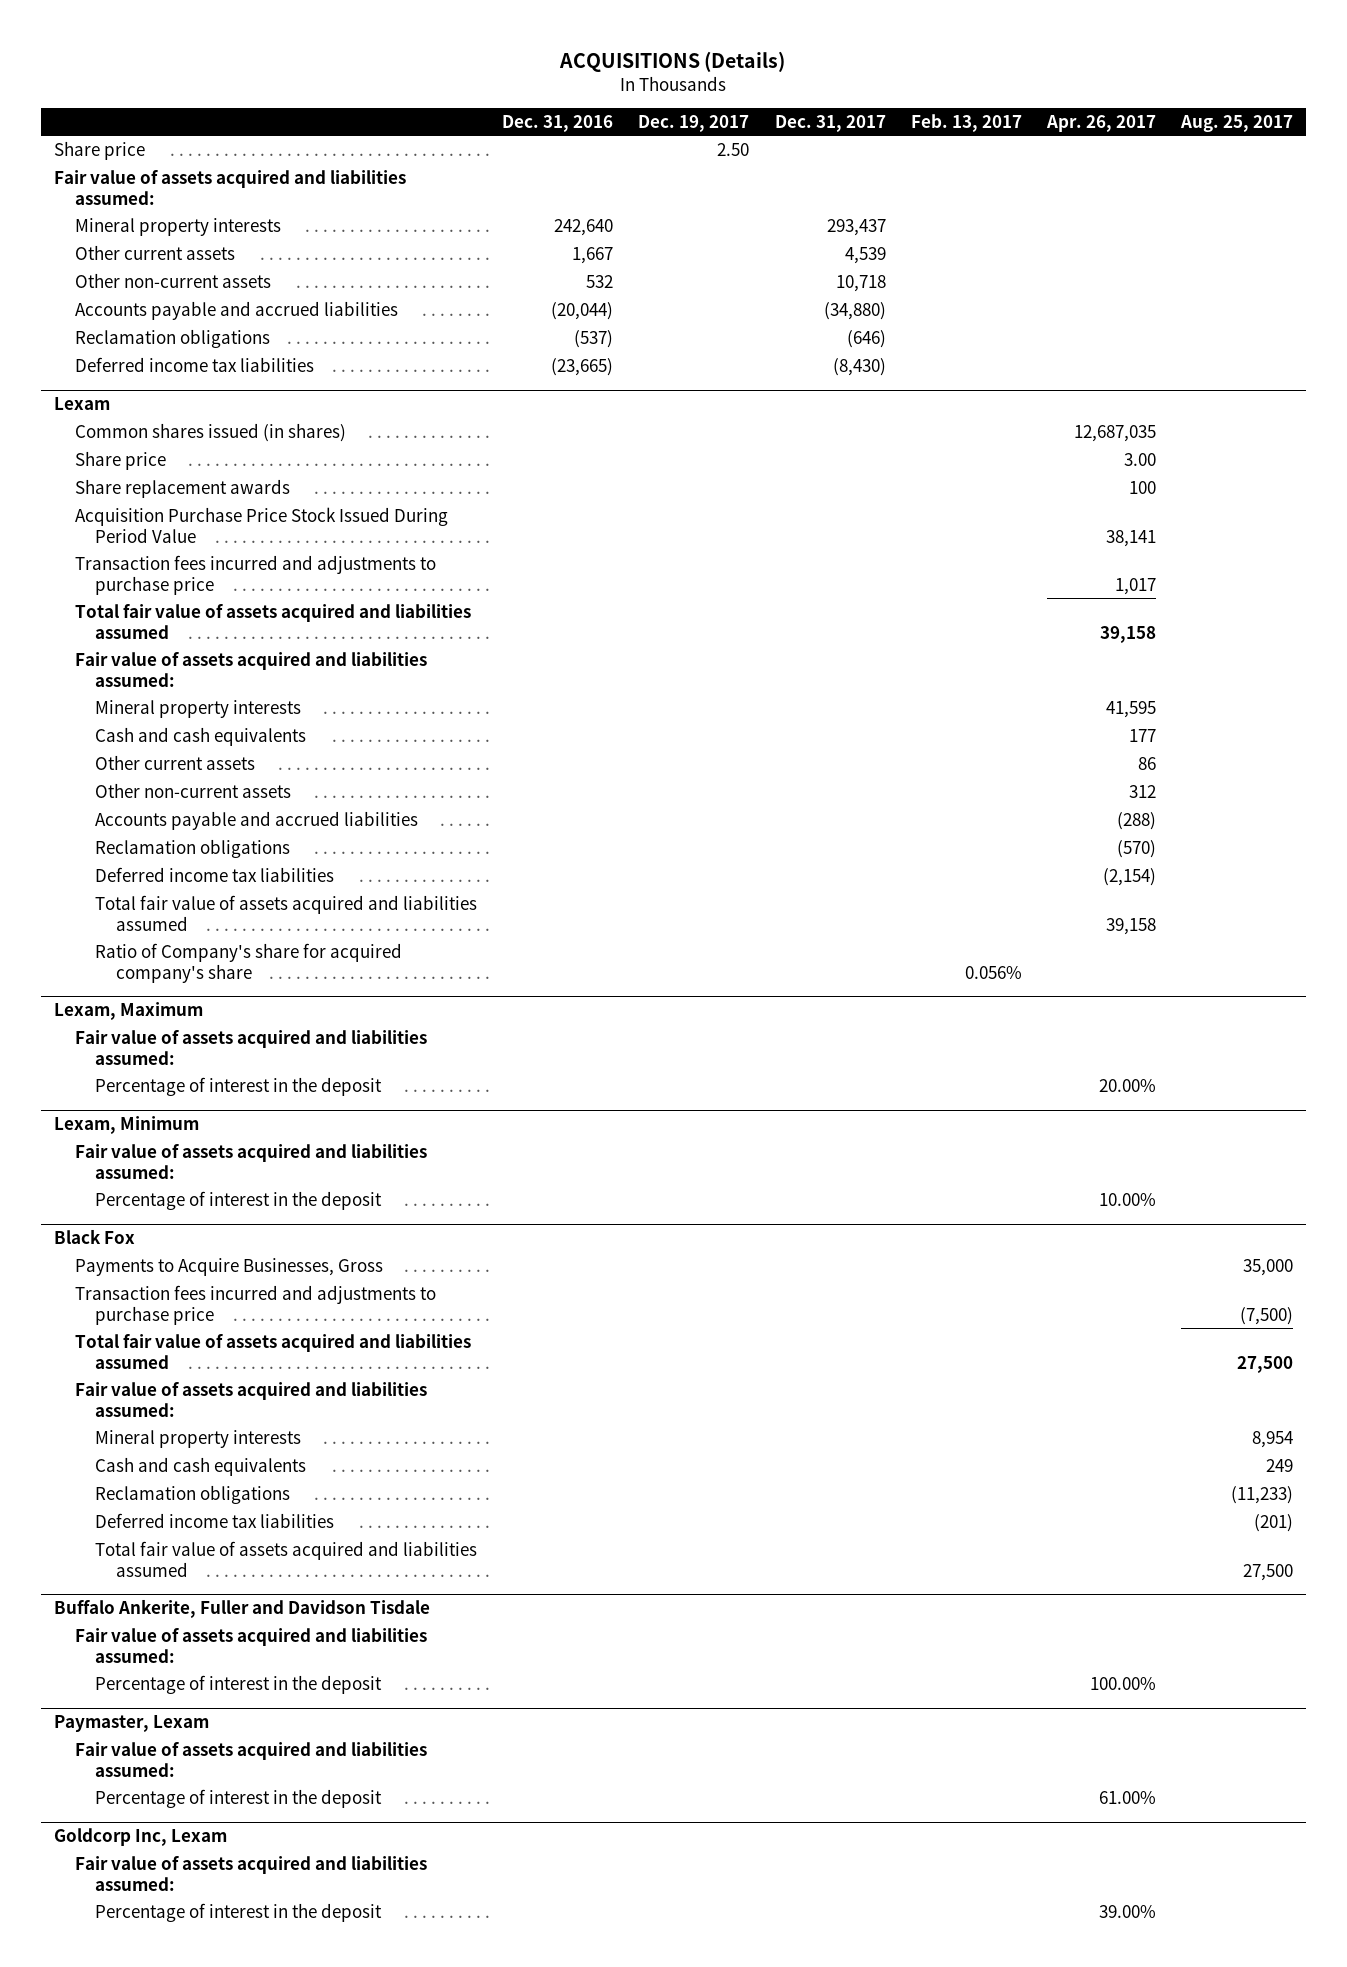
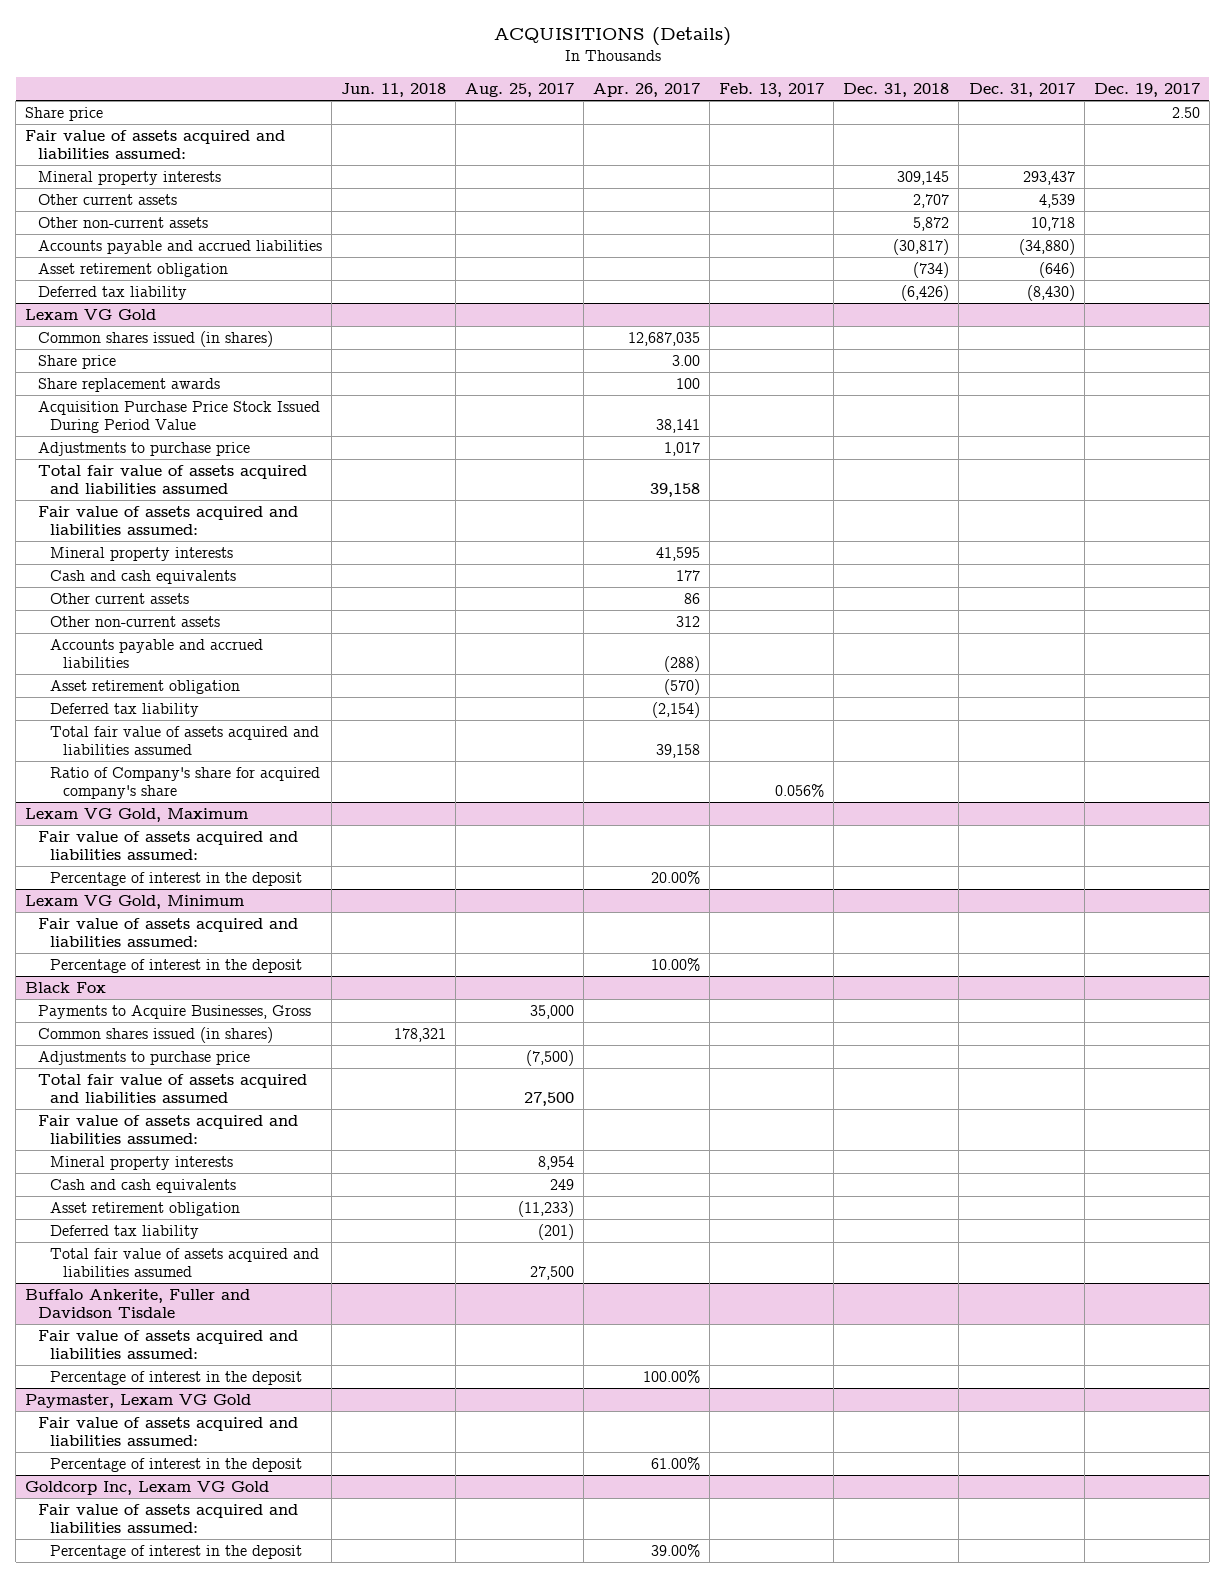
- | Dec. 31, 2016 | Dec. 19, 2017 | Dec. 31, 2017 | Feb. 13, 2017 | Apr. 26, 2017 | Aug. 25, 2017
+ | Jun. 11, 2018 | Aug. 25, 2017 | Apr. 26, 2017 | Feb. 13, 2017 | Dec. 31, 2018 | Dec. 31, 2017 | Dec. 19, 2017
- Reclamation obligations | (537) | | (646) | | |
- Deferred income tax liabilities | (23,665) | | (8,430) | | |
- Lexam
+ Asset retirement obligation | | | | | (734) | (646) |
+ Deferred tax liability | | | | | (6,426) | (8,430) |
+ Lexam VG Gold
- Transaction fees incurred and adjustments to purchase price | | | | | 1,017 |
+ Adjustments to purchase price | | | 1,017 | | | |
- Reclamation obligations | | | | | (570) |
- Deferred income tax liabilities | | | | | (2,154) |
+ Asset retirement obligation | | | (570) | | | |
+ Deferred tax liability | | | (2,154) | | | |
- Lexam, Maximum
+ Lexam VG Gold, Maximum
- Lexam, Minimum
+ Lexam VG Gold, Minimum
@ Black Fox
- Transaction fees incurred and adjustments to purchase price | | | | | | (7,500)
+ Common shares issued (in shares) | 178,321 | | | | | |
+ Adjustments to purchase price | | (7,500) | | | | |
- Reclamation obligations | | | | | | (11,233)
- Deferred income tax liabilities | | | | | | (201)
+ Asset retirement obligation | | (11,233) | | | | |
+ Deferred tax liability | | (201) | | | | |
- Paymaster, Lexam
+ Paymaster, Lexam VG Gold
- Goldcorp Inc, Lexam
+ Goldcorp Inc, Lexam VG Gold

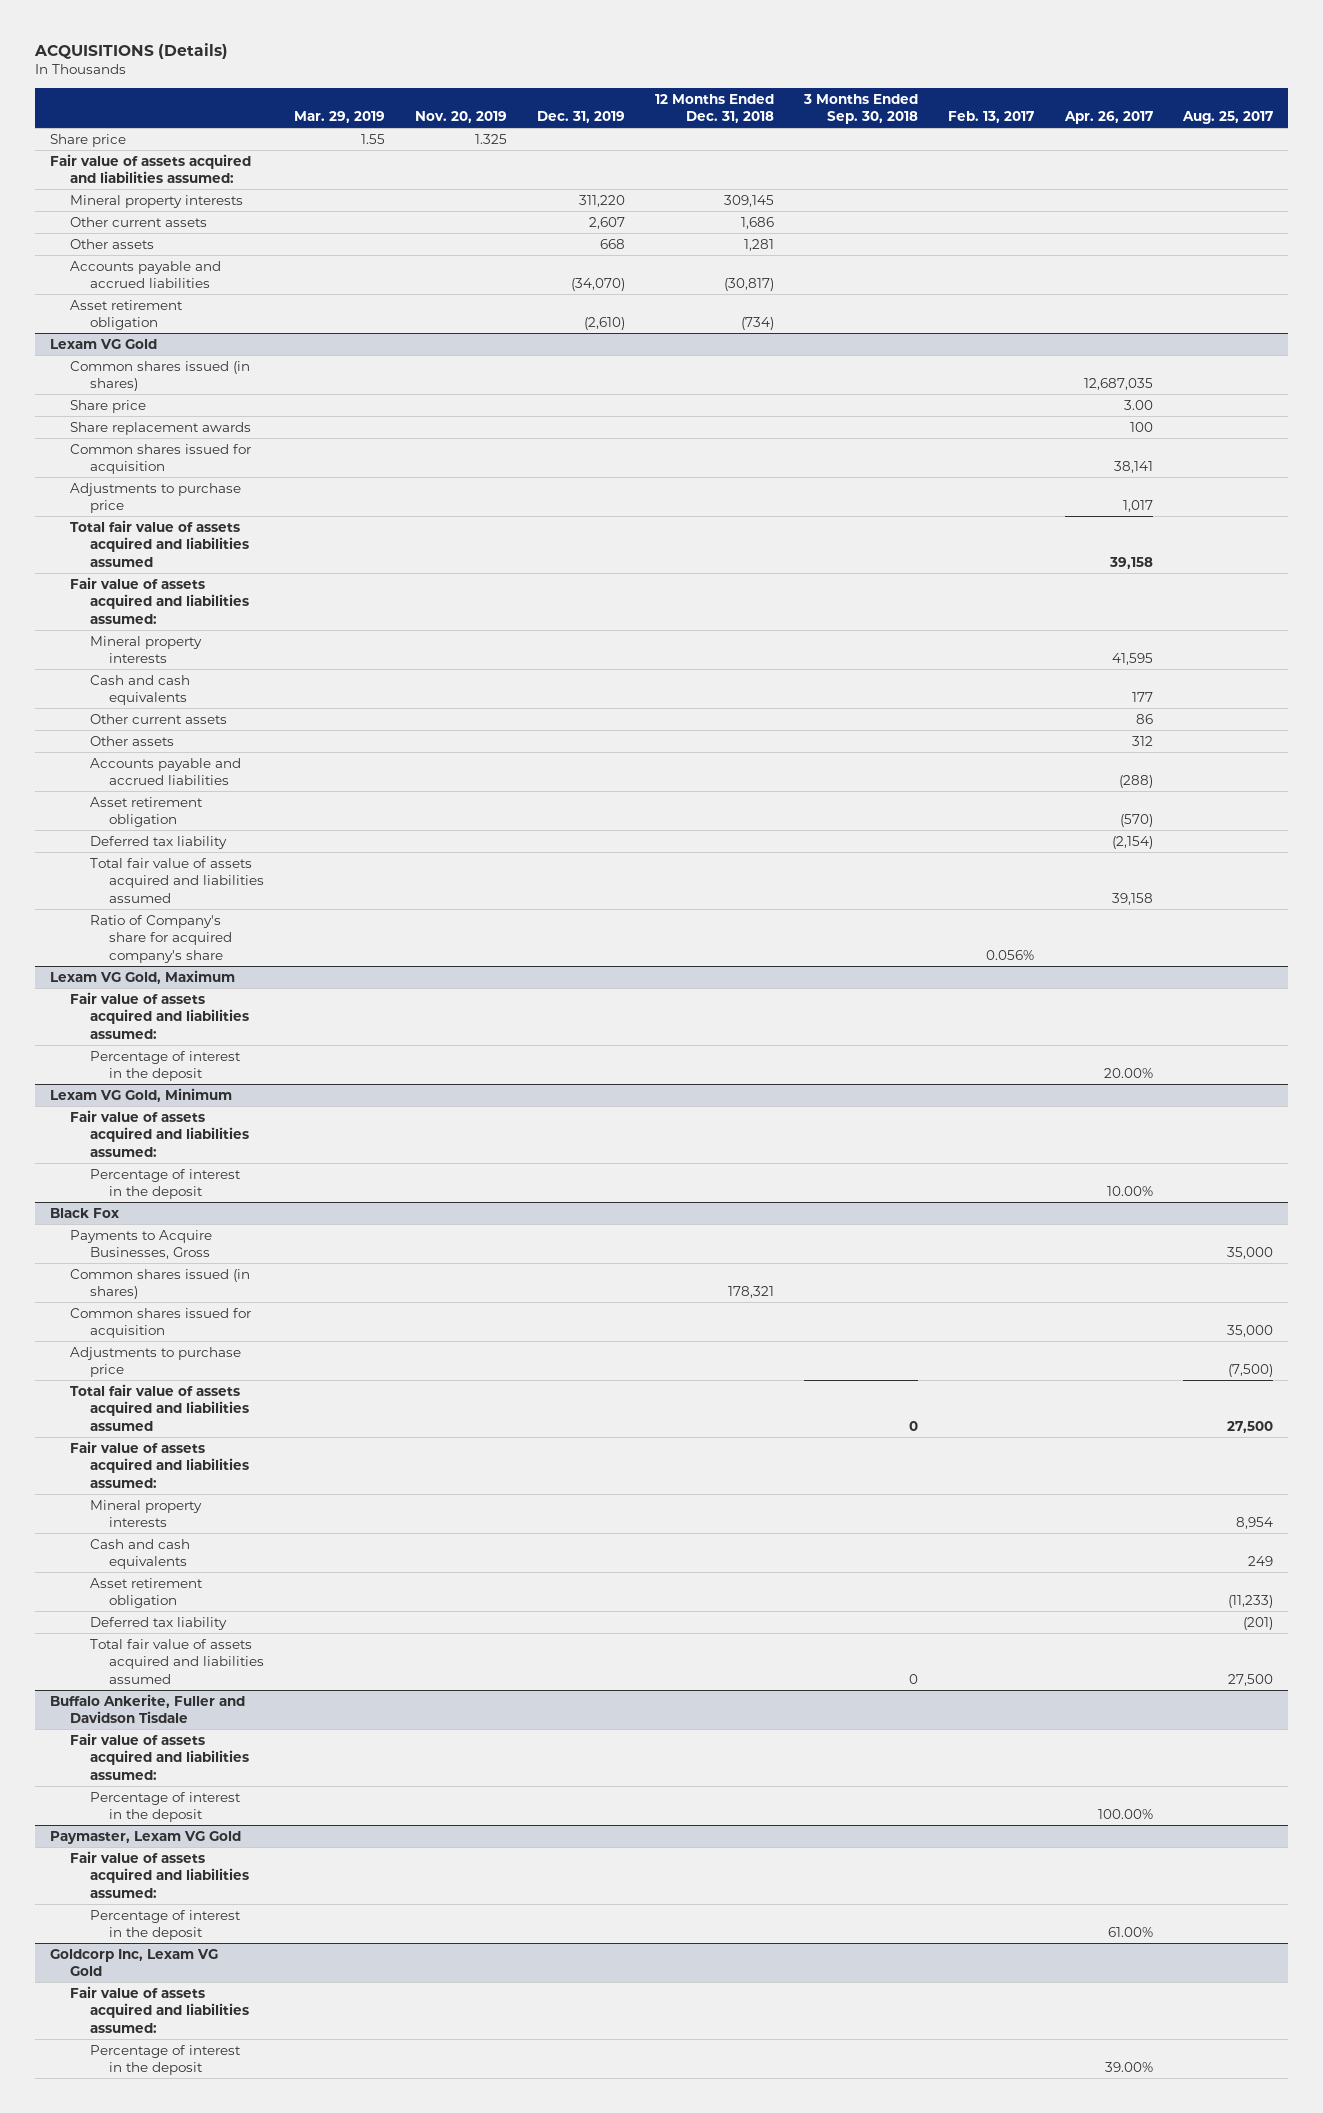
- | Jun. 11, 2018 | Aug. 25, 2017 | Apr. 26, 2017 | Feb. 13, 2017 | Dec. 31, 2018 | Dec. 31, 2017 | Dec. 19, 2017
+ | Mar. 29, 2019 | Nov. 20, 2019 | Dec. 31, 2019 | 12 Months Ended Dec. 31, 2018 | 3 Months Ended Sep. 30, 2018 | Feb. 13, 2017 | Apr. 26, 2017 | Aug. 25, 2017
- Other non-current assets | | | | | 5,872 | 10,718 |
+ Other assets | | | 668 | 1,281 | | | |
- Deferred tax liability | | | | | (6,426) | (8,430) |
@ Lexam VG Gold
- Acquisition Purchase Price Stock Issued During Period Value | | | 38,141 | | | |
+ Common shares issued for acquisition | | | | | | | 38,141 |
- Other non-current assets | | | 312 | | | |
+ Other assets | | | | | | | 312 |
@ Black Fox
+ Common shares issued for acquisition | | | | | | | | 35,000

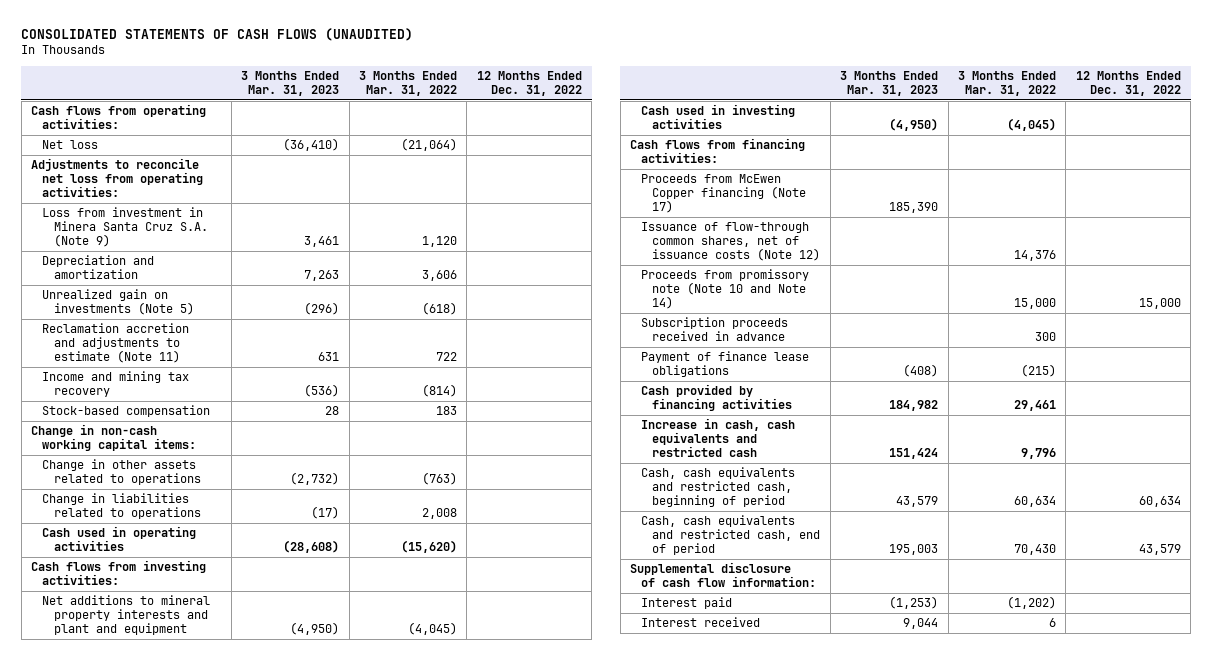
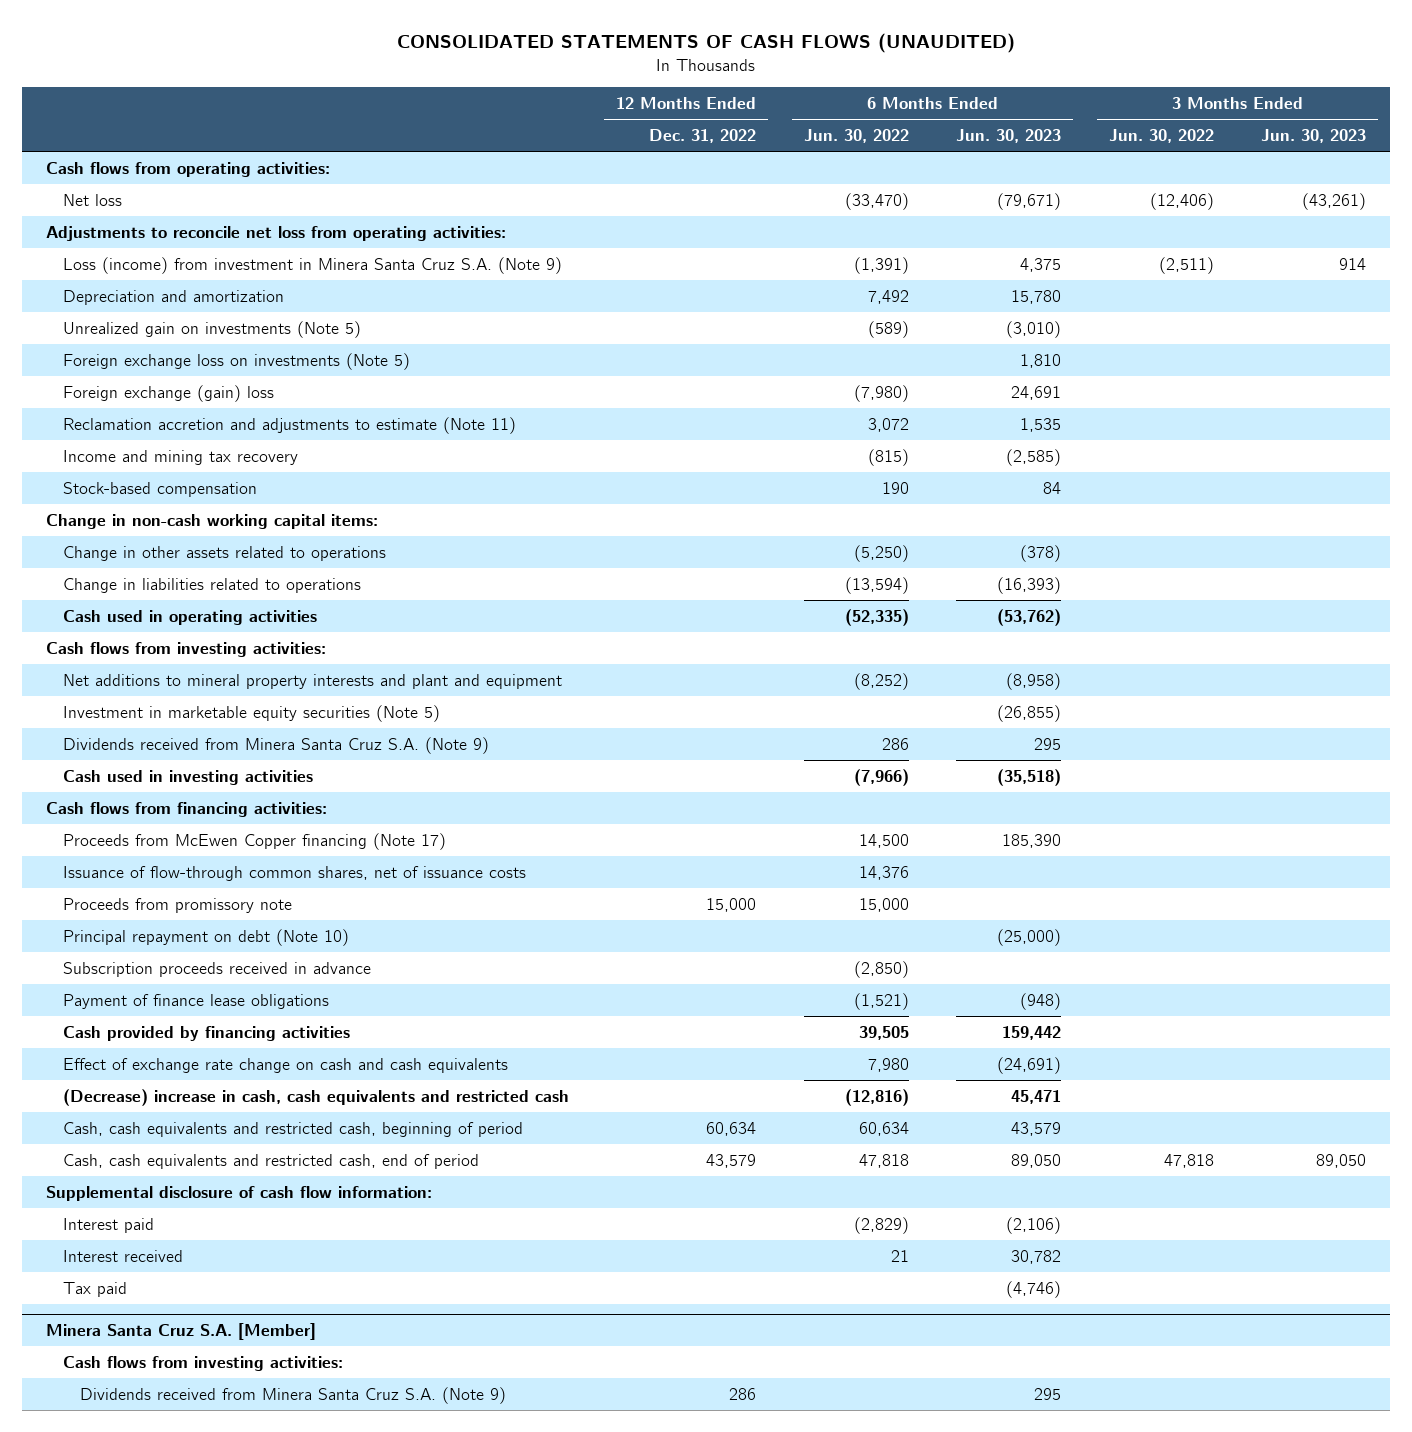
- | 3 Months Ended Mar. 31, 2023 | 3 Months Ended Mar. 31, 2022 | 12 Months Ended Dec. 31, 2022
+ | 12 Months Ended Dec. 31, 2022 | 6 Months Ended Jun. 30, 2022 | 6 Months Ended Jun. 30, 2023 | 3 Months Ended Jun. 30, 2022 | 3 Months Ended Jun. 30, 2023
- Loss from investment in Minera Santa Cruz S.A. (Note 9) | 3,461 | 1,120 |
+ Loss (income) from investment in Minera Santa Cruz S.A. (Note 9) | | (1,391) | 4,375 | (2,511) | 914
+ Foreign exchange loss on investments (Note 5) | | | 1,810 | |
+ Foreign exchange (gain) loss | | (7,980) | 24,691 | |
+ Investment in marketable equity securities (Note 5) | | | (26,855) | |
+ Dividends received from Minera Santa Cruz S.A. (Note 9) | | 286 | 295 | |
- Issuance of flow-through common shares, net of issuance costs (Note 12) | | 14,376 |
- Proceeds from promissory note (Note 10 and Note 14) | | 15,000 | 15,000
+ Issuance of flow-through common shares, net of issuance costs | | 14,376 | | |
+ Proceeds from promissory note | 15,000 | 15,000 | | |
+ Principal repayment on debt (Note 10) | | | (25,000) | |
- Increase in cash, cash equivalents and restricted cash | 151,424 | 9,796 |
+ Effect of exchange rate change on cash and cash equivalents | | 7,980 | (24,691) | |
+ (Decrease) increase in cash, cash equivalents and restricted cash | | (12,816) | 45,471 | |
+ Tax paid | | | (4,746) | |
+ Minera Santa Cruz S.A. [Member]
+ Cash flows from investing activities:
+ Dividends received from Minera Santa Cruz S.A. (Note 9) | 286 | | 295 | |

